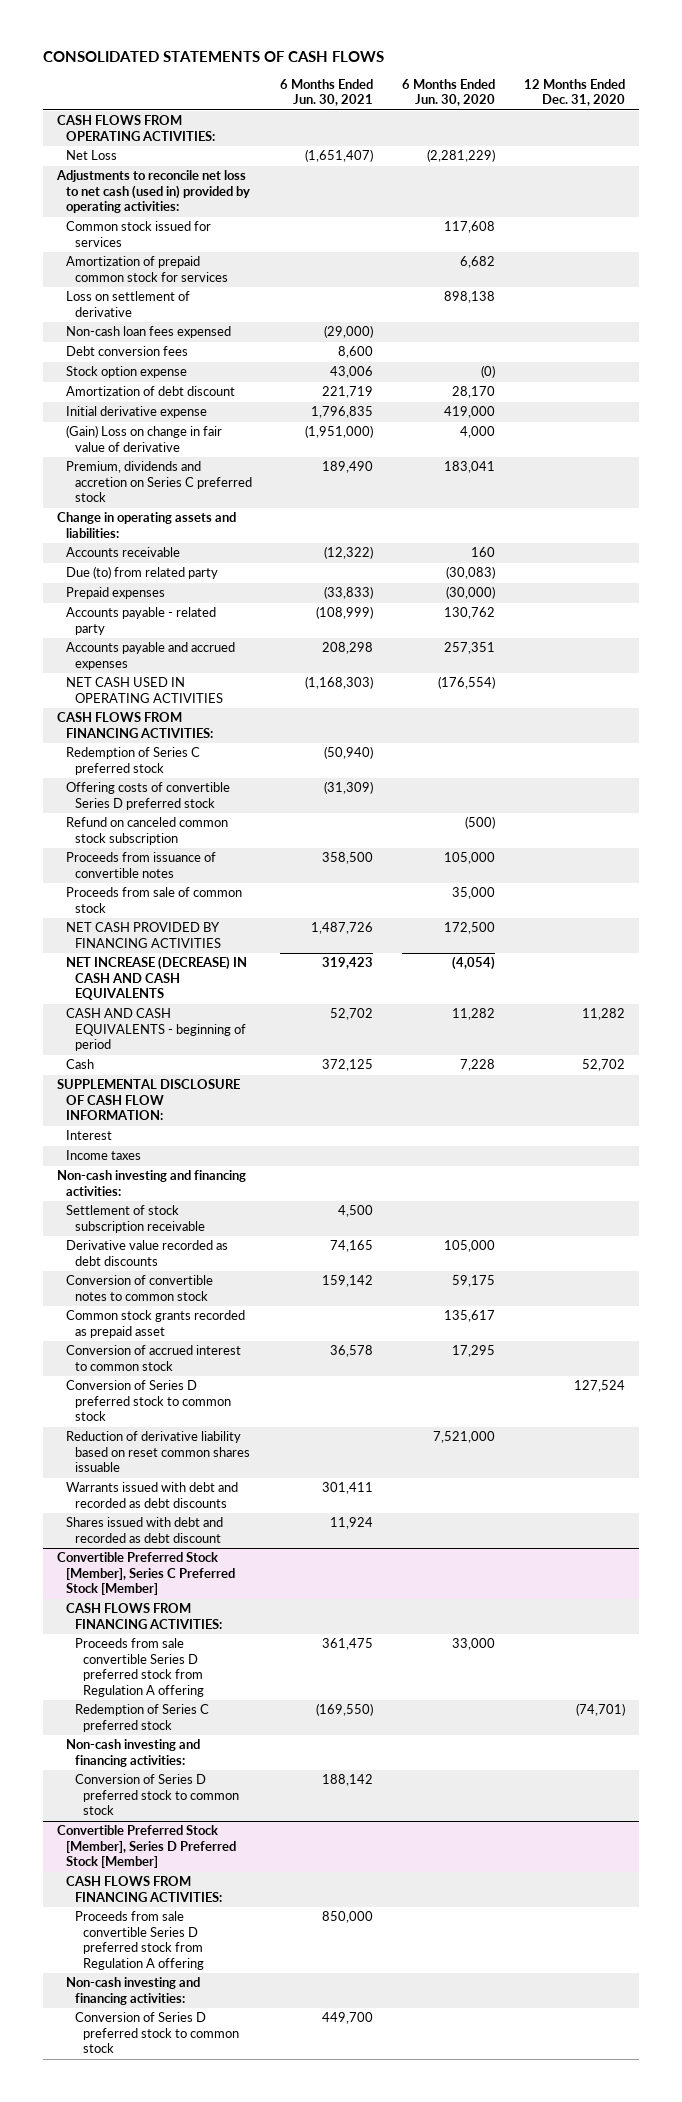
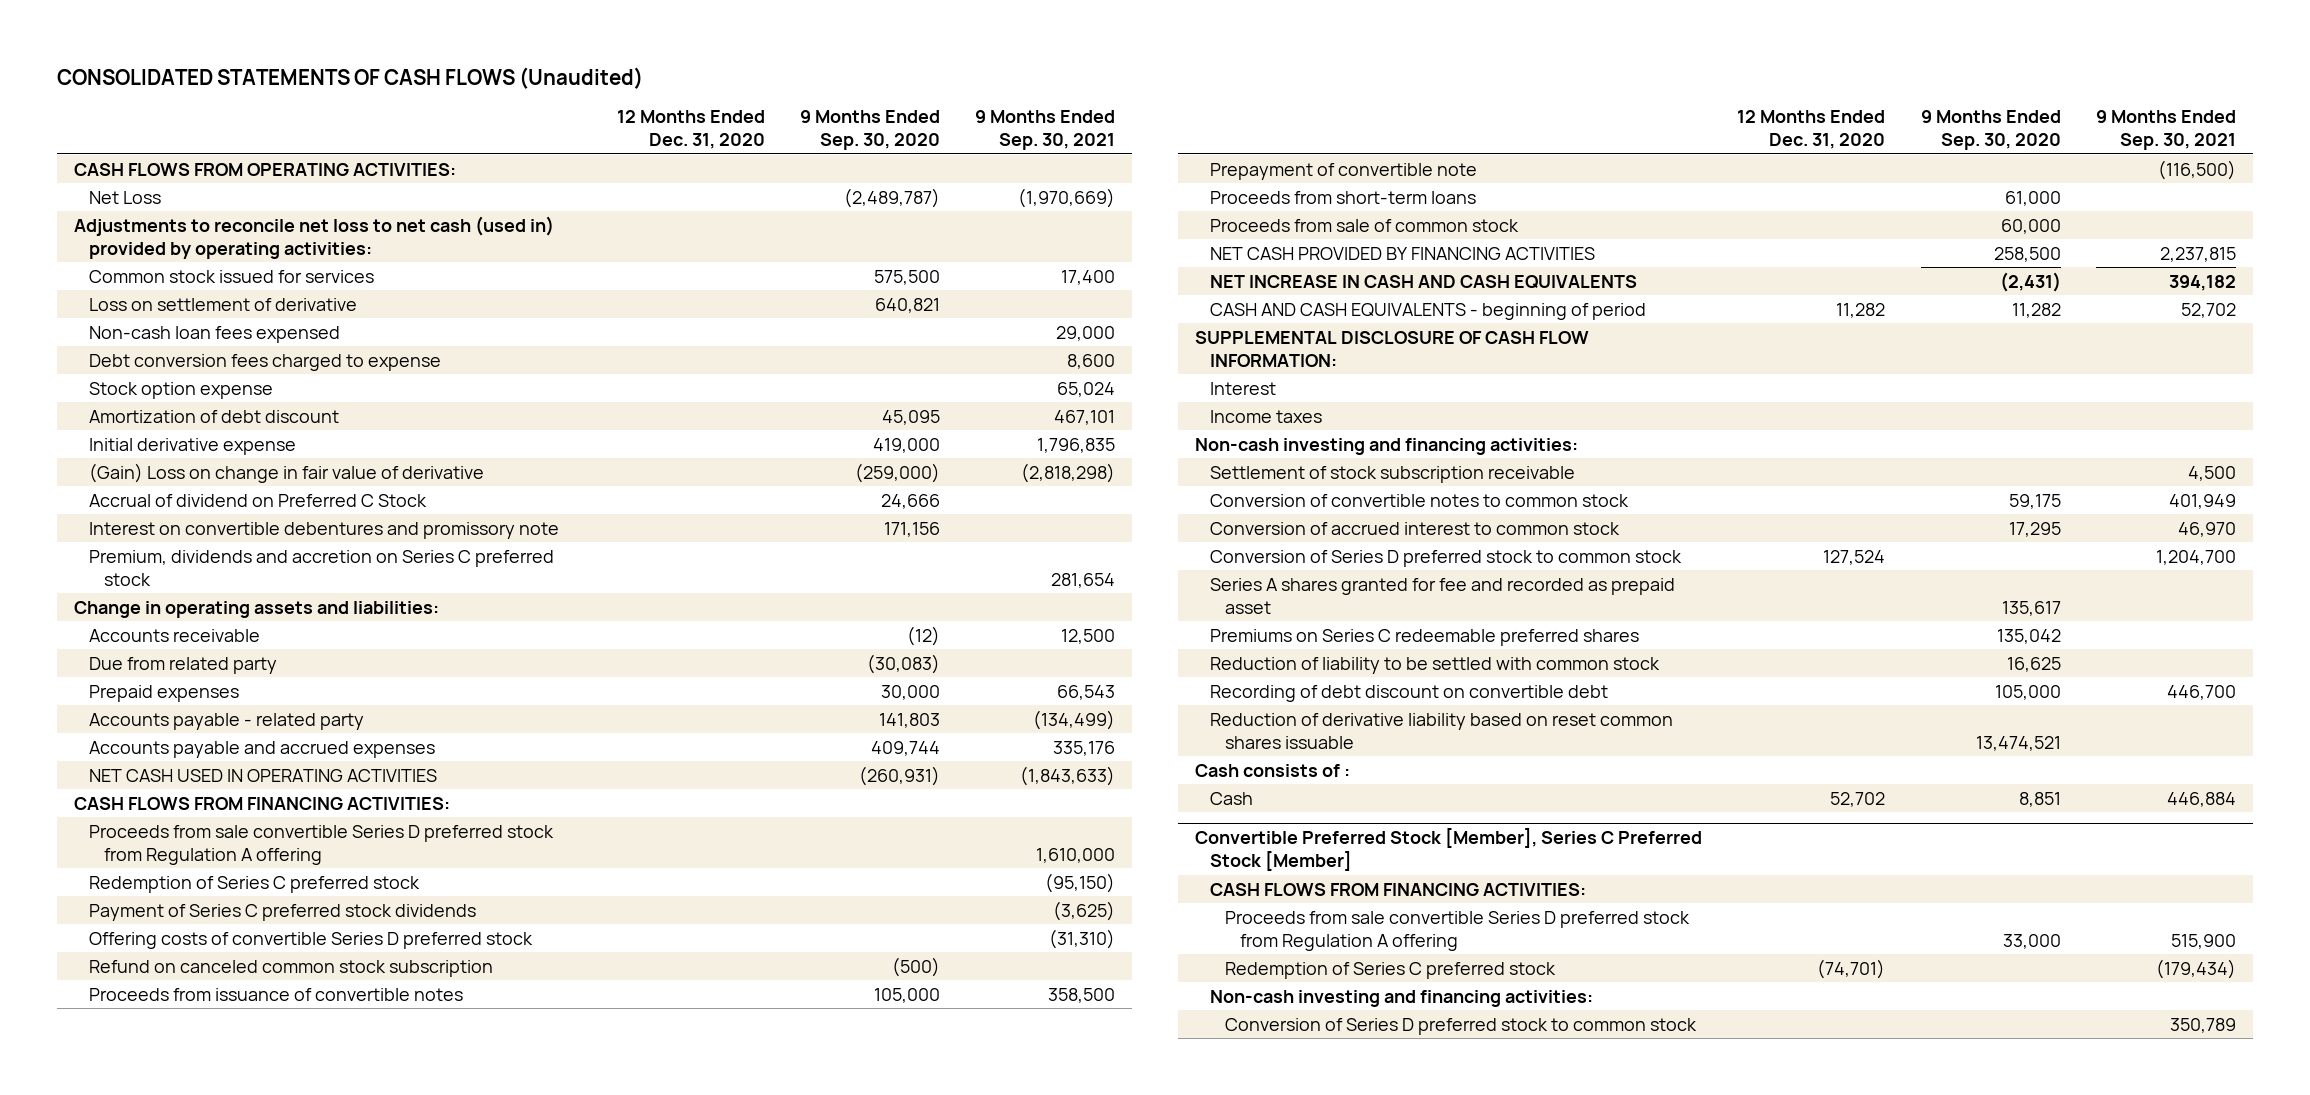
- CONSOLIDATED STATEMENTS OF CASH FLOWS
+ CONSOLIDATED STATEMENTS OF CASH FLOWS (Unaudited)
- | 6 Months Ended Jun. 30, 2021 | 6 Months Ended Jun. 30, 2020 | 12 Months Ended Dec. 31, 2020
+ | 12 Months Ended Dec. 31, 2020 | 9 Months Ended Sep. 30, 2020 | 9 Months Ended Sep. 30, 2021
- Amortization of prepaid common stock for services | | 6,682 |
- Debt conversion fees | 8,600 | |
+ Debt conversion fees charged to expense | | | 8,600
+ Accrual of dividend on Preferred C Stock | | 24,666 |
+ Interest on convertible debentures and promissory note | | 171,156 |
- Due (to) from related party | | (30,083) |
+ Due from related party | | (30,083) |
+ Proceeds from sale convertible Series D preferred stock from Regulation A offering | | | 1,610,000
+ Payment of Series C preferred stock dividends | | | (3,625)
+ Prepayment of convertible note | | | (116,500)
+ Proceeds from short-term loans | | 61,000 |
- NET INCREASE (DECREASE) IN CASH AND CASH EQUIVALENTS | 319,423 | (4,054) |
+ NET INCREASE IN CASH AND CASH EQUIVALENTS | | (2,431) | 394,182
- Derivative value recorded as debt discounts | 74,165 | 105,000 |
- Common stock grants recorded as prepaid asset | | 135,617 |
+ Series A shares granted for fee and recorded as prepaid asset | | 135,617 |
+ Premiums on Series C redeemable preferred shares | | 135,042 |
+ Reduction of liability to be settled with common stock | | 16,625 |
+ Recording of debt discount on convertible debt | | 105,000 | 446,700
- Warrants issued with debt and recorded as debt discounts | 301,411 | |
- Shares issued with debt and recorded as debt discount | 11,924 | |
+ Cash consists of :
moved down: Cash | 52,702 | 8,851 | 446,884
- Convertible Preferred Stock [Member], Series D Preferred Stock [Member]
- CASH FLOWS FROM FINANCING ACTIVITIES:
- Proceeds from sale convertible Series D preferred stock from Regulation A offering | 850,000 | |
- Non-cash investing and financing activities:
- Conversion of Series D preferred stock to common stock | 449,700 | |

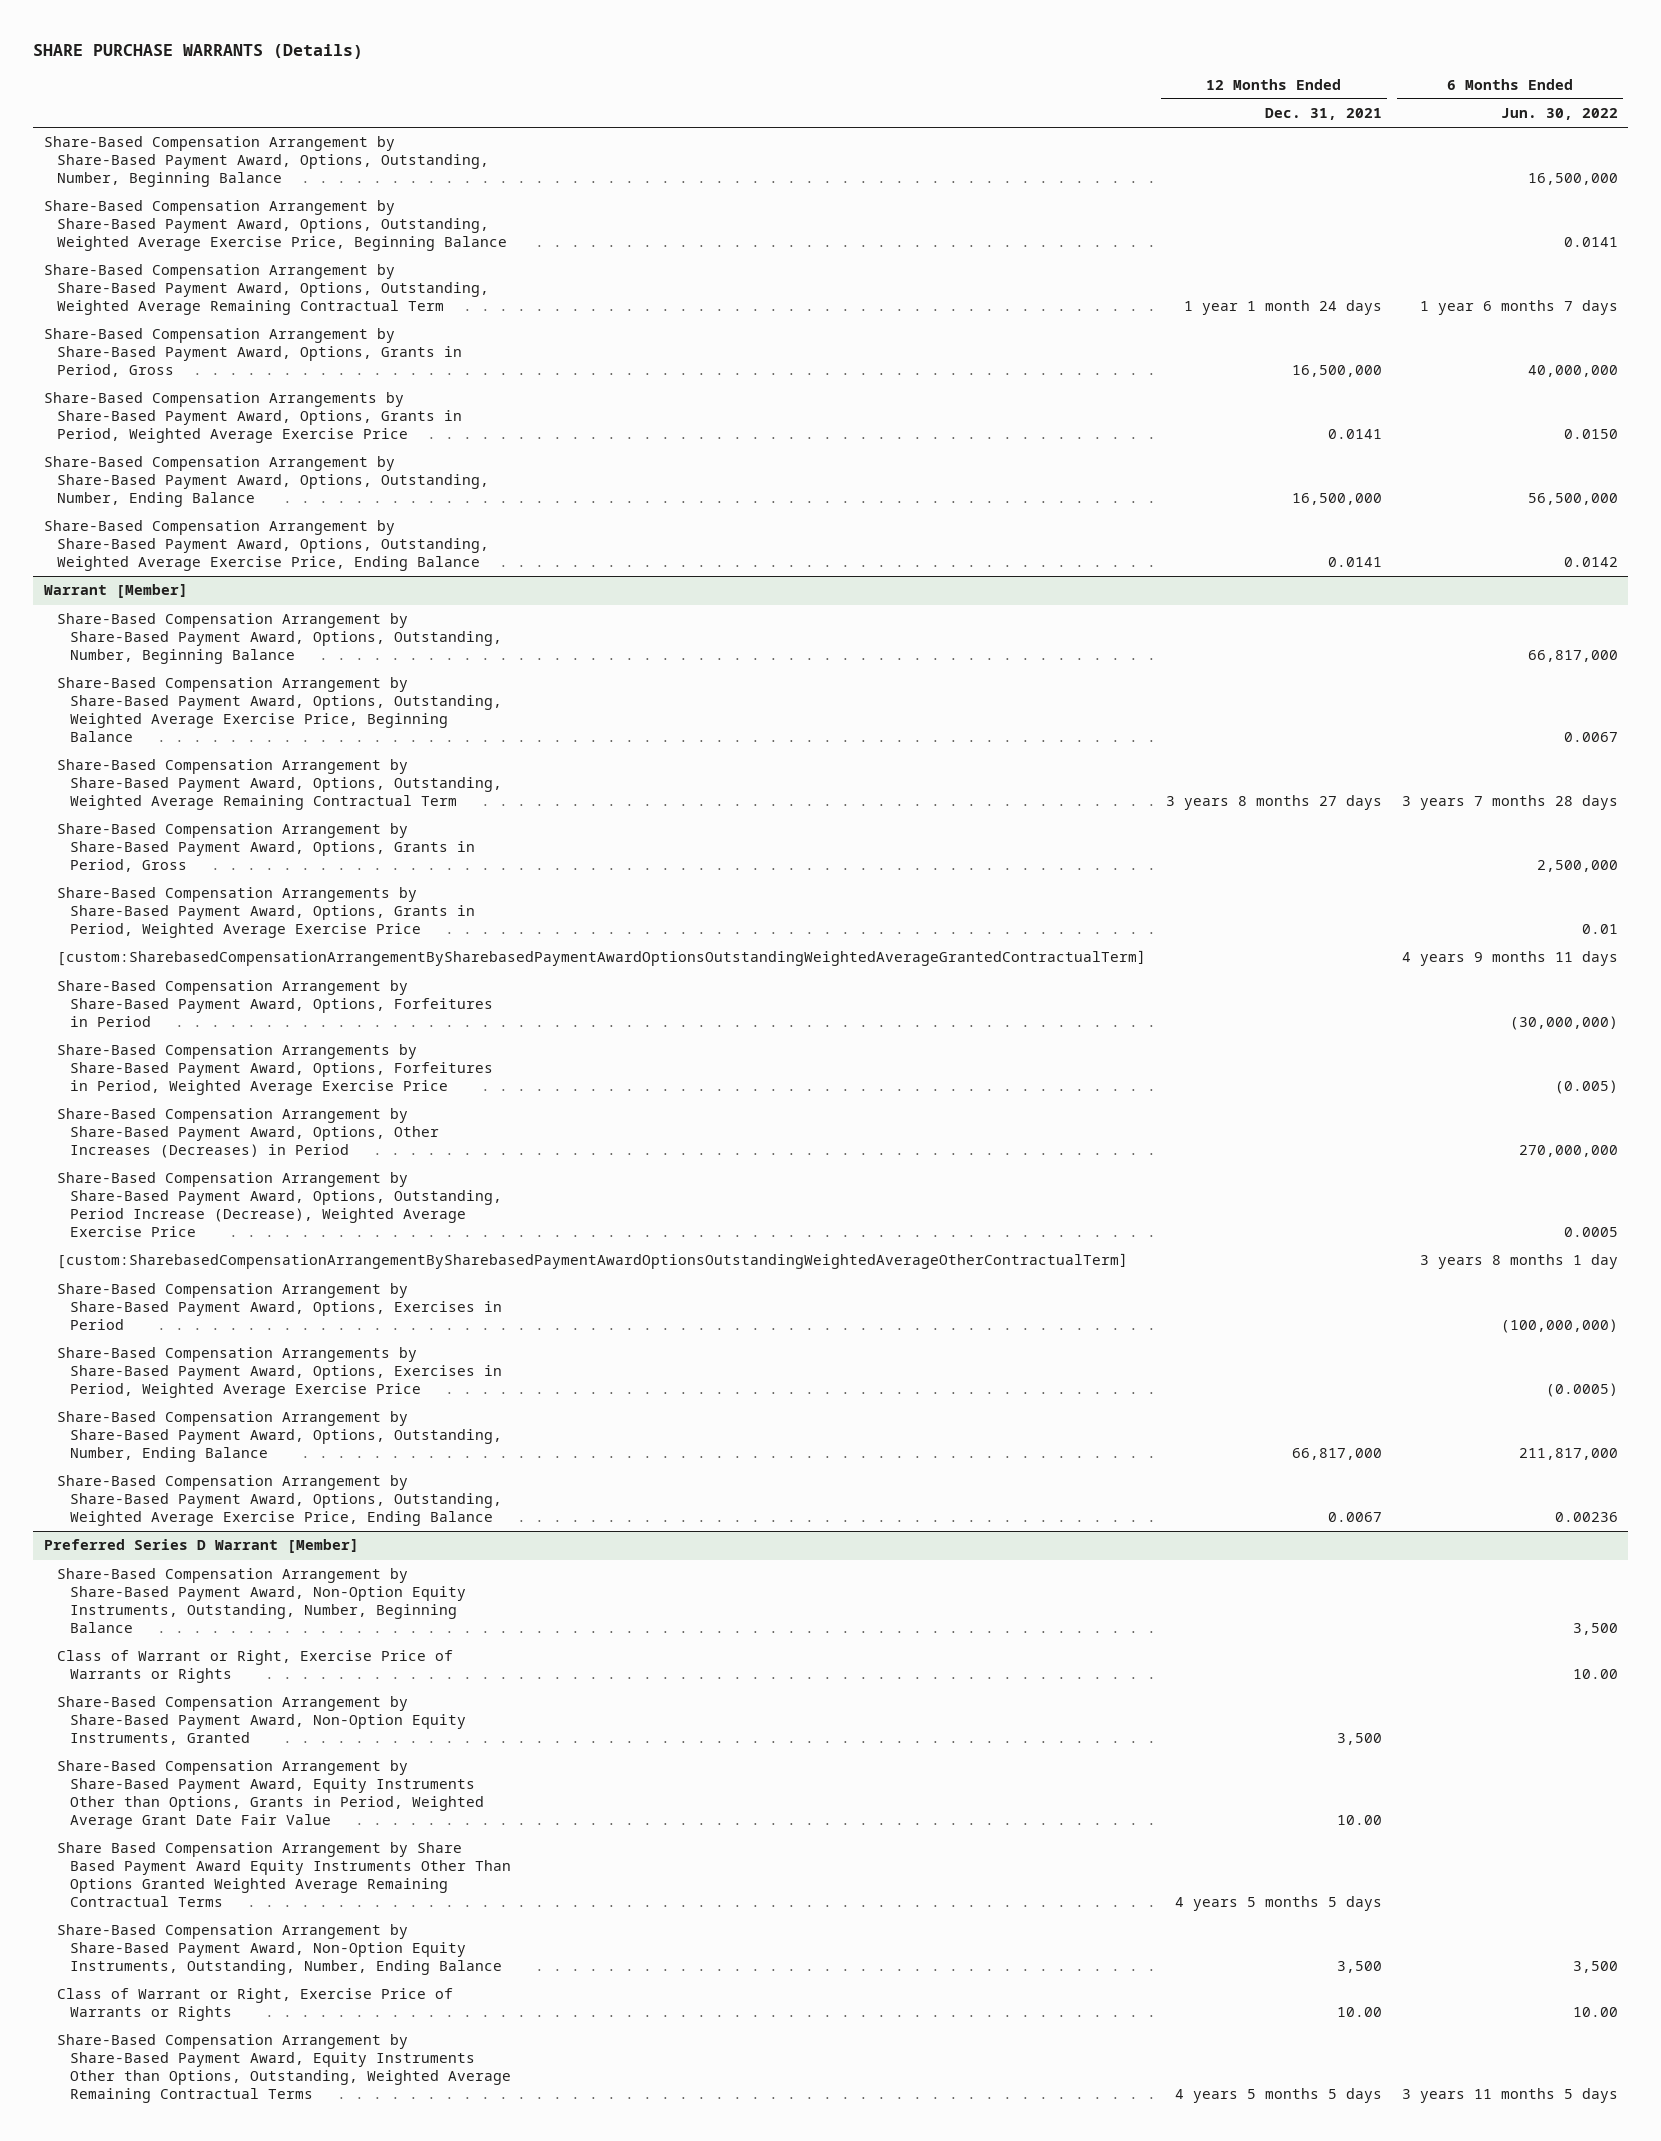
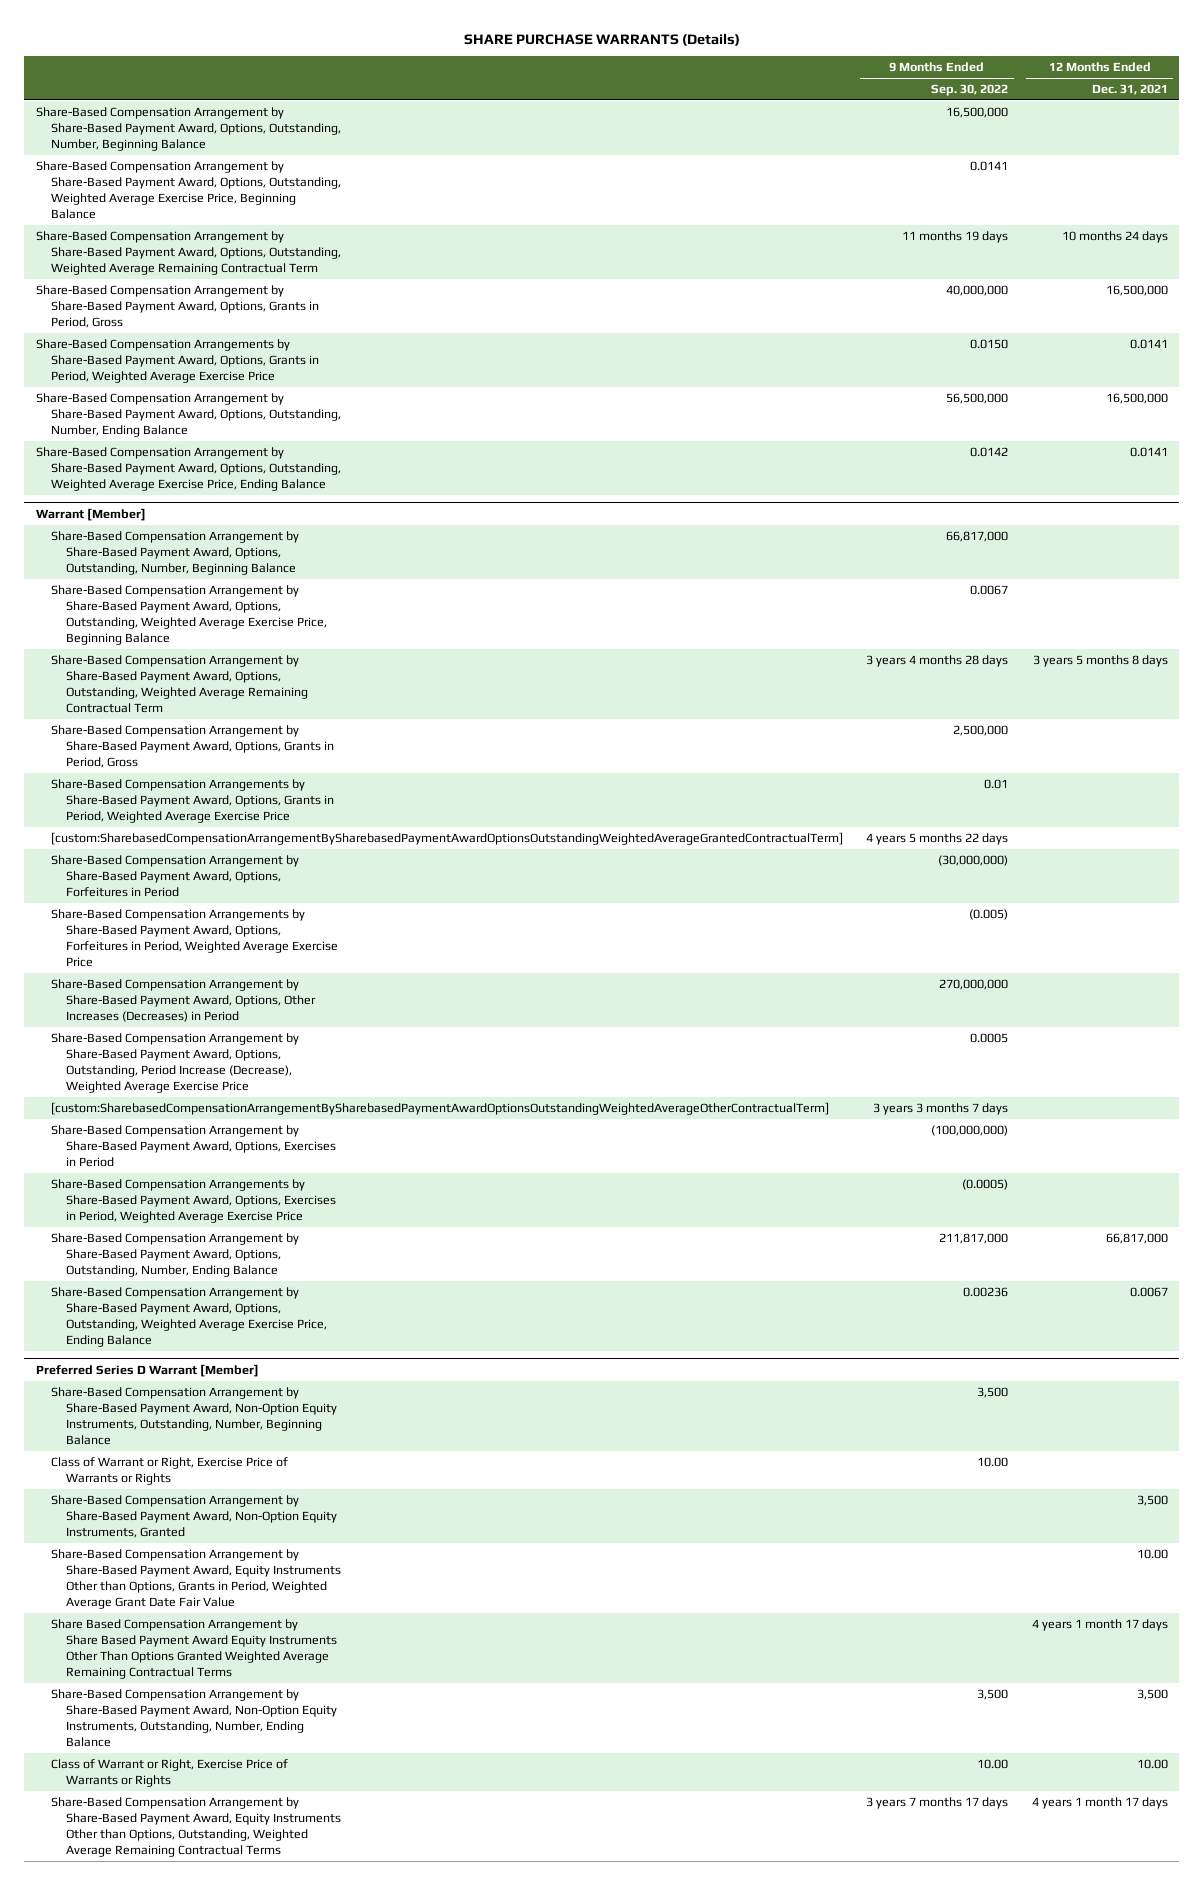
- | 12 Months Ended Dec. 31, 2021 | 6 Months Ended Jun. 30, 2022
+ | 9 Months Ended Sep. 30, 2022 | 12 Months Ended Dec. 31, 2021
- Share-Based Compensation Arrangement by Share-Based Payment Award, Options, Outstanding, Weighted Average Remaining Contractual Term | 1 year 1 month 24 days | 1 year 6 months 7 days
+ Share-Based Compensation Arrangement by Share-Based Payment Award, Options, Outstanding, Weighted Average Remaining Contractual Term | 11 months 19 days | 10 months 24 days
@ Warrant [Member]
- Share-Based Compensation Arrangement by Share-Based Payment Award, Options, Outstanding, Weighted Average Remaining Contractual Term | 3 years 8 months 27 days | 3 years 7 months 28 days
+ Share-Based Compensation Arrangement by Share-Based Payment Award, Options, Outstanding, Weighted Average Remaining Contractual Term | 3 years 4 months 28 days | 3 years 5 months 8 days
@ Preferred Series D Warrant [Member]
- Share Based Compensation Arrangement by Share Based Payment Award Equity Instruments Other Than Options Granted Weighted Average Remaining Contractual Terms | 4 years 5 months 5 days |
+ Share Based Compensation Arrangement by Share Based Payment Award Equity Instruments Other Than Options Granted Weighted Average Remaining Contractual Terms | | 4 years 1 month 17 days
- Share-Based Compensation Arrangement by Share-Based Payment Award, Equity Instruments Other than Options, Outstanding, Weighted Average Remaining Contractual Terms | 4 years 5 months 5 days | 3 years 11 months 5 days
+ Share-Based Compensation Arrangement by Share-Based Payment Award, Equity Instruments Other than Options, Outstanding, Weighted Average Remaining Contractual Terms | 3 years 7 months 17 days | 4 years 1 month 17 days

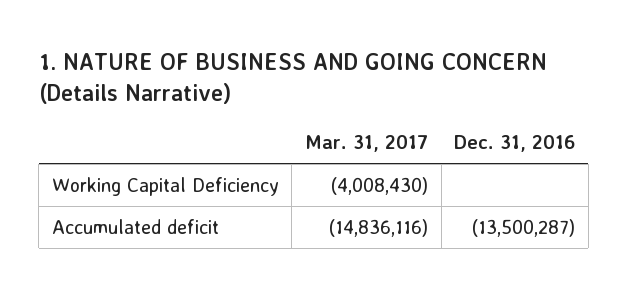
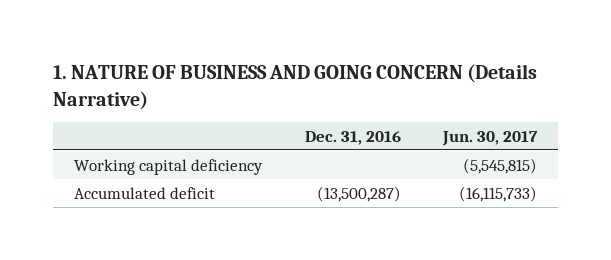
- | Mar. 31, 2017 | Dec. 31, 2016
+ | Dec. 31, 2016 | Jun. 30, 2017
- Working Capital Deficiency | (4,008,430) |
+ Working capital deficiency | | (5,545,815)

